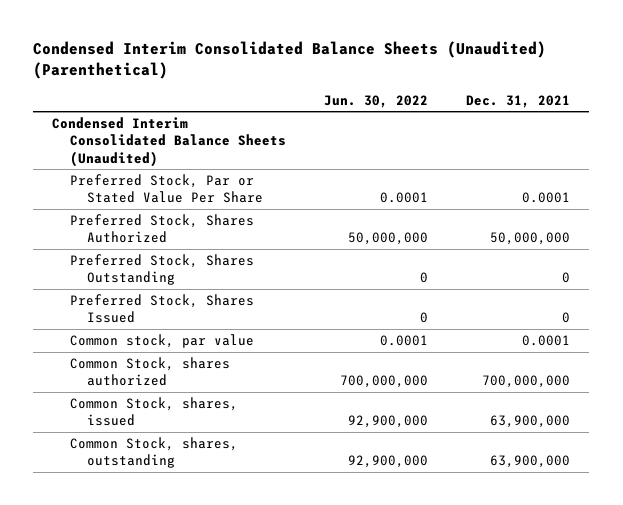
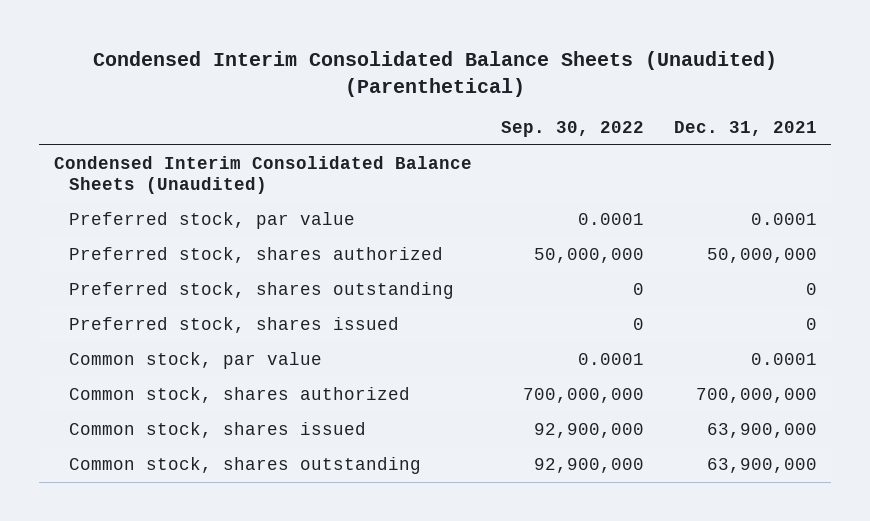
- | Jun. 30, 2022 | Dec. 31, 2021
+ | Sep. 30, 2022 | Dec. 31, 2021
- Preferred Stock, Par or Stated Value Per Share | 0.0001 | 0.0001
- Preferred Stock, Shares Authorized | 50,000,000 | 50,000,000
- Preferred Stock, Shares Outstanding | 0 | 0
- Preferred Stock, Shares Issued | 0 | 0
+ Preferred stock, par value | 0.0001 | 0.0001
+ Preferred stock, shares authorized | 50,000,000 | 50,000,000
+ Preferred stock, shares outstanding | 0 | 0
+ Preferred stock, shares issued | 0 | 0
- Common Stock, shares authorized | 700,000,000 | 700,000,000
- Common Stock, shares, issued | 92,900,000 | 63,900,000
- Common Stock, shares, outstanding | 92,900,000 | 63,900,000
+ Common stock, shares authorized | 700,000,000 | 700,000,000
+ Common stock, shares issued | 92,900,000 | 63,900,000
+ Common stock, shares outstanding | 92,900,000 | 63,900,000

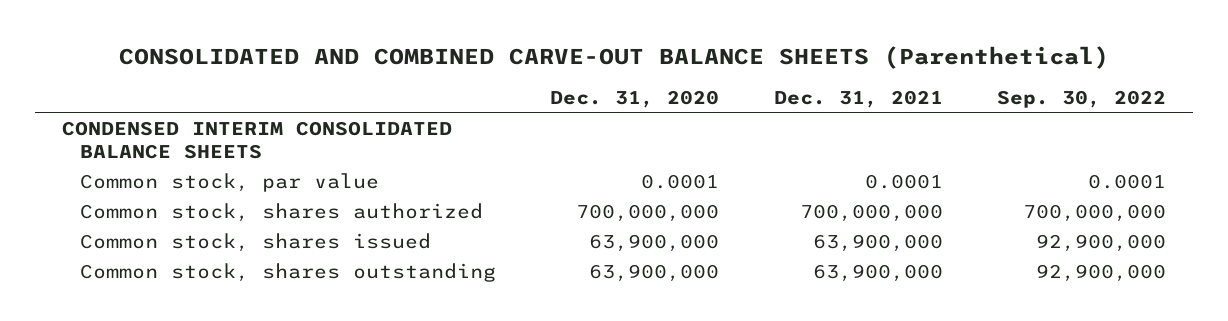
- Condensed Interim Consolidated Balance Sheets (Unaudited) (Parenthetical)
+ CONSOLIDATED AND COMBINED CARVE-OUT BALANCE SHEETS (Parenthetical)
- | Sep. 30, 2022 | Dec. 31, 2021
+ | Dec. 31, 2020 | Dec. 31, 2021 | Sep. 30, 2022
- Condensed Interim Consolidated Balance Sheets (Unaudited)
- Preferred stock, par value | 0.0001 | 0.0001
- Preferred stock, shares authorized | 50,000,000 | 50,000,000
- Preferred stock, shares outstanding | 0 | 0
- Preferred stock, shares issued | 0 | 0
+ CONDENSED INTERIM CONSOLIDATED BALANCE SHEETS

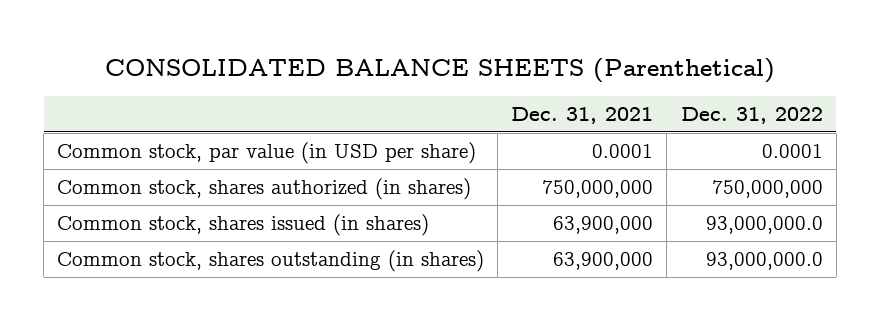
- CONSOLIDATED AND COMBINED CARVE-OUT BALANCE SHEETS (Parenthetical)
+ CONSOLIDATED BALANCE SHEETS (Parenthetical)
- | Dec. 31, 2020 | Dec. 31, 2021 | Sep. 30, 2022
+ | Dec. 31, 2021 | Dec. 31, 2022
- CONDENSED INTERIM CONSOLIDATED BALANCE SHEETS
- Common stock, par value | 0.0001 | 0.0001 | 0.0001
- Common stock, shares authorized | 700,000,000 | 700,000,000 | 700,000,000
- Common stock, shares issued | 63,900,000 | 63,900,000 | 92,900,000
- Common stock, shares outstanding | 63,900,000 | 63,900,000 | 92,900,000
+ Common stock, par value (in USD per share) | 0.0001 | 0.0001
+ Common stock, shares authorized (in shares) | 750,000,000 | 750,000,000
+ Common stock, shares issued (in shares) | 63,900,000 | 93,000,000.0
+ Common stock, shares outstanding (in shares) | 63,900,000 | 93,000,000.0

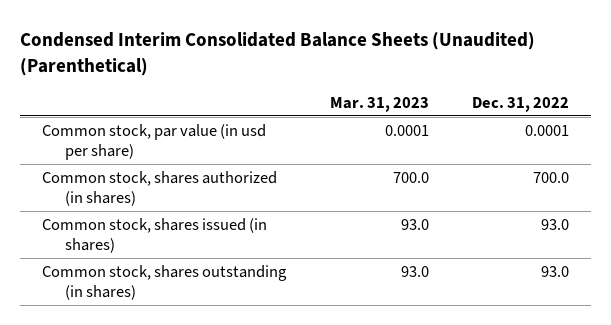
- CONSOLIDATED BALANCE SHEETS (Parenthetical)
+ Condensed Interim Consolidated Balance Sheets (Unaudited) (Parenthetical)
- | Dec. 31, 2021 | Dec. 31, 2022
+ | Mar. 31, 2023 | Dec. 31, 2022
- Common stock, par value (in USD per share) | 0.0001 | 0.0001
- Common stock, shares authorized (in shares) | 750,000,000 | 750,000,000
- Common stock, shares issued (in shares) | 63,900,000 | 93,000,000.0
- Common stock, shares outstanding (in shares) | 63,900,000 | 93,000,000.0
+ Common stock, par value (in usd per share) | 0.0001 | 0.0001
+ Common stock, shares authorized (in shares) | 700.0 | 700.0
+ Common stock, shares issued (in shares) | 93.0 | 93.0
+ Common stock, shares outstanding (in shares) | 93.0 | 93.0

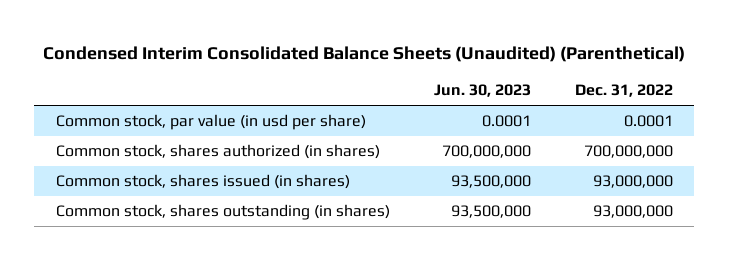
- | Mar. 31, 2023 | Dec. 31, 2022
+ | Jun. 30, 2023 | Dec. 31, 2022
- Common stock, shares authorized (in shares) | 700.0 | 700.0
- Common stock, shares issued (in shares) | 93.0 | 93.0
- Common stock, shares outstanding (in shares) | 93.0 | 93.0
+ Common stock, shares authorized (in shares) | 700,000,000 | 700,000,000
+ Common stock, shares issued (in shares) | 93,500,000 | 93,000,000
+ Common stock, shares outstanding (in shares) | 93,500,000 | 93,000,000

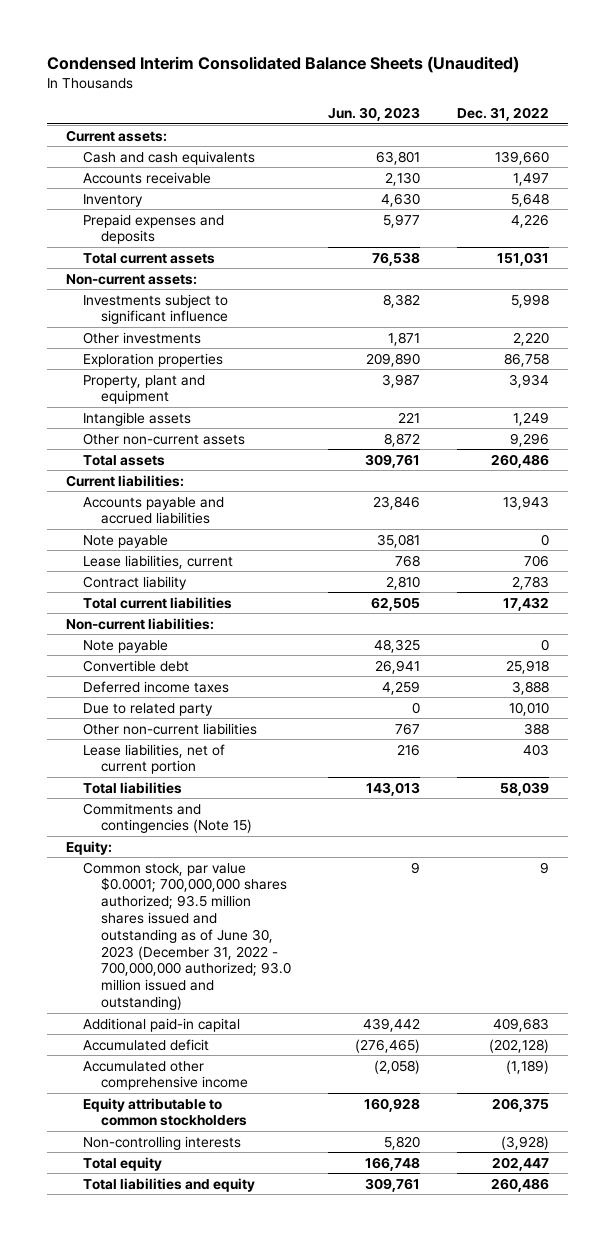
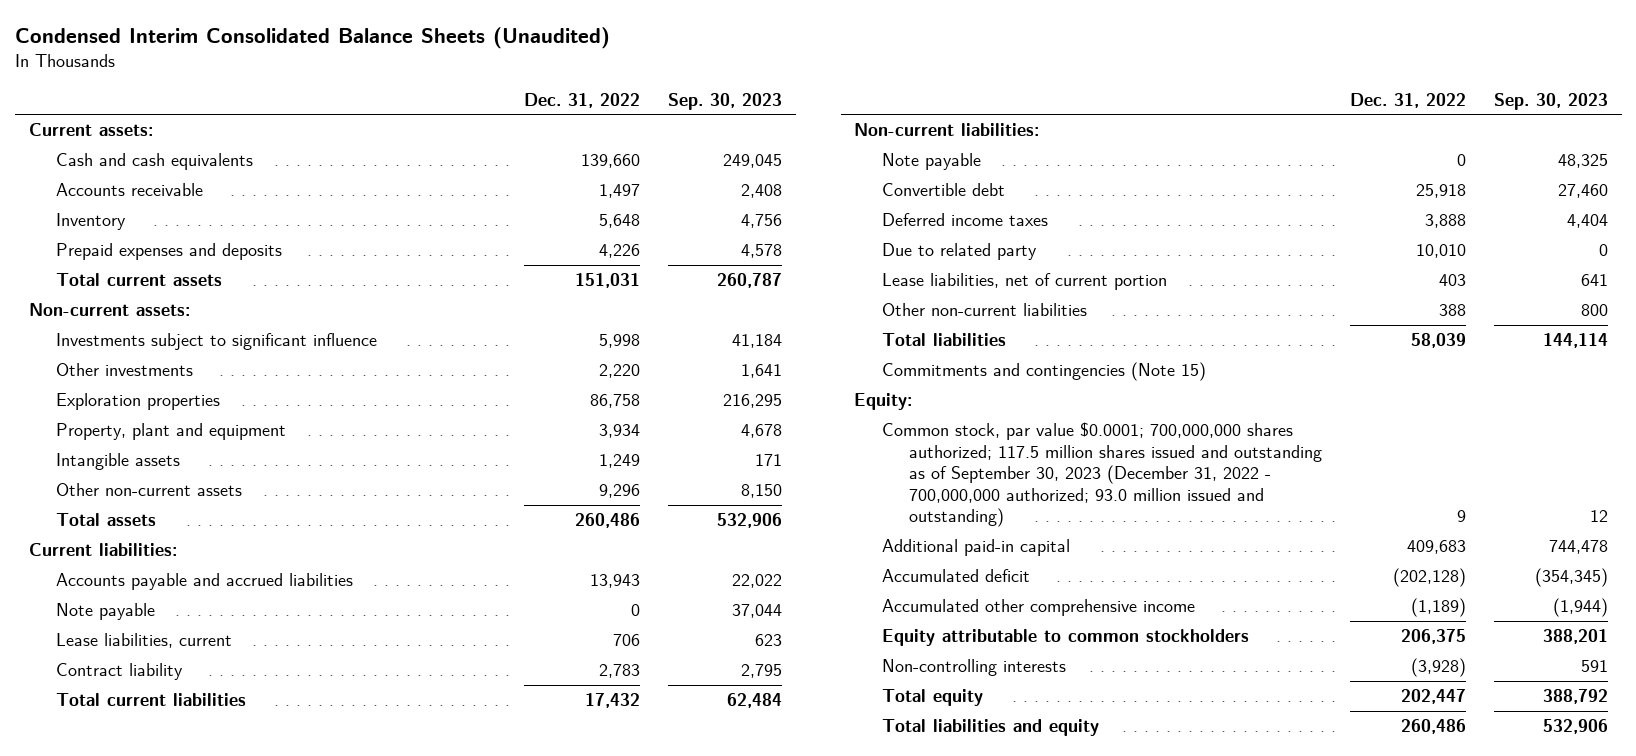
- | Jun. 30, 2023 | Dec. 31, 2022
+ | Dec. 31, 2022 | Sep. 30, 2023
moved down: Other non-current liabilities | 388 | 800
- Common stock, par value $0.0001; 700,000,000 shares authorized; 93.5 million shares issued and outstanding as of June 30, 2023 (December 31, 2022 - 700,000,000 authorized; 93.0 million issued and outstanding) | 9 | 9
+ Common stock, par value $0.0001; 700,000,000 shares authorized; 117.5 million shares issued and outstanding as of September 30, 2023 (December 31, 2022 - 700,000,000 authorized; 93.0 million issued and outstanding) | 9 | 12

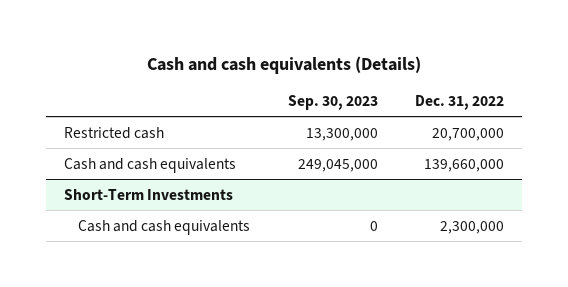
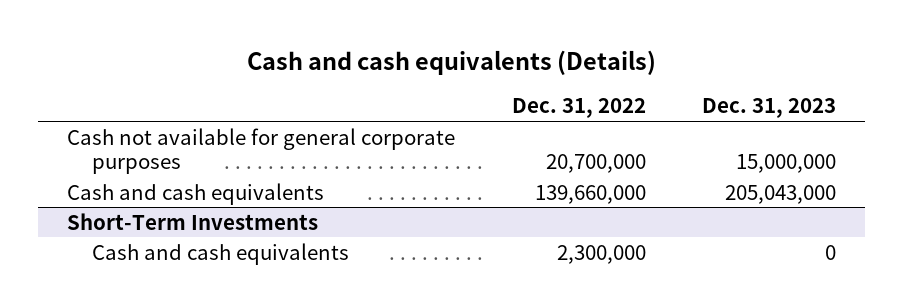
- | Sep. 30, 2023 | Dec. 31, 2022
+ | Dec. 31, 2022 | Dec. 31, 2023
- Restricted cash | 13,300,000 | 20,700,000
+ Cash not available for general corporate purposes | 20,700,000 | 15,000,000

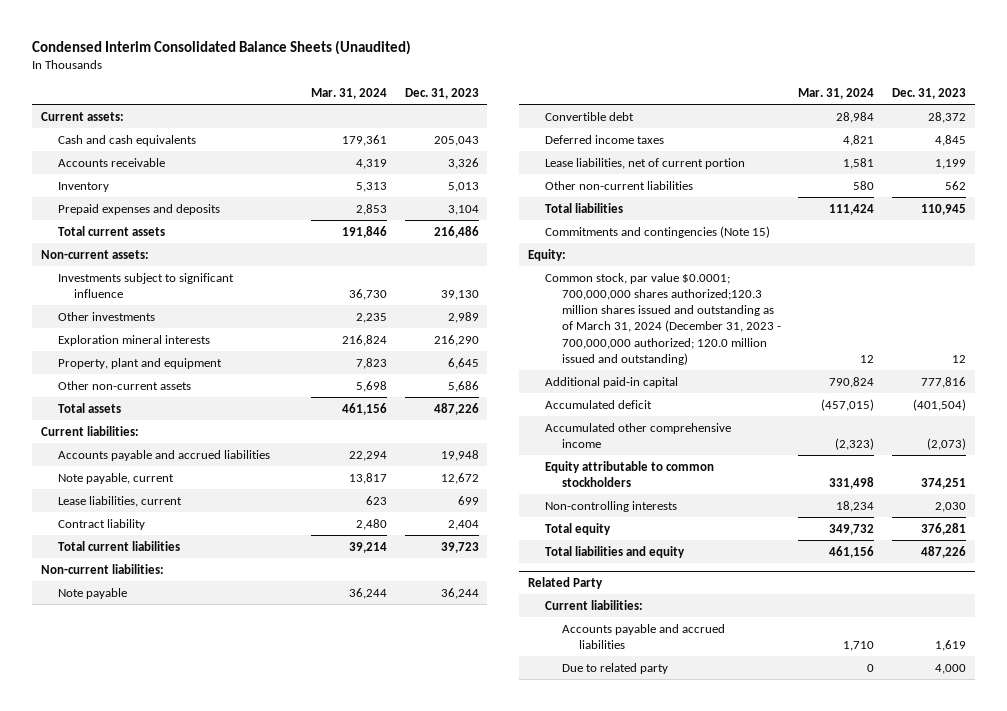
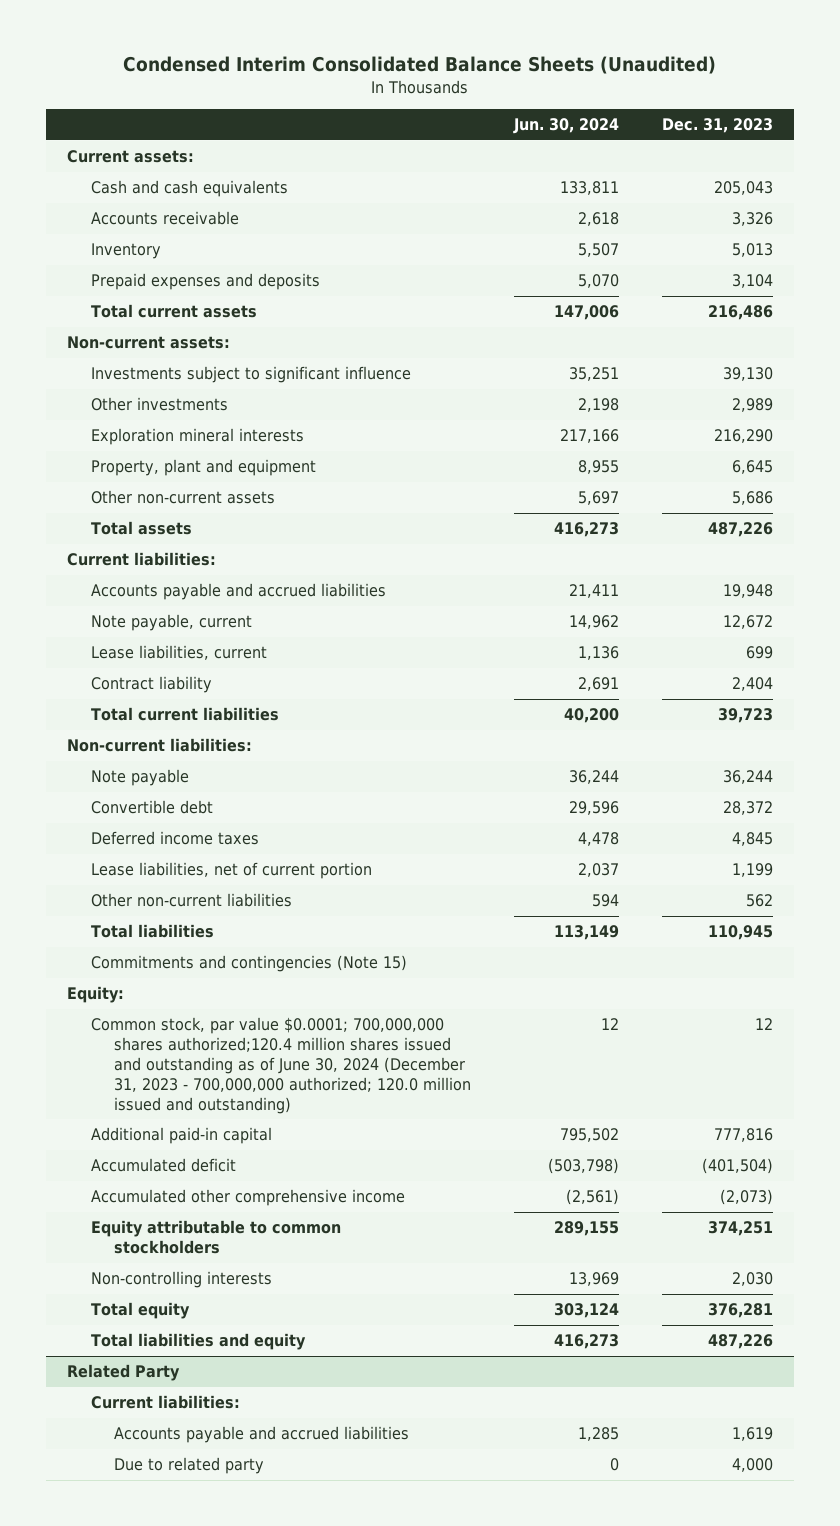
- | Mar. 31, 2024 | Dec. 31, 2023
+ | Jun. 30, 2024 | Dec. 31, 2023
- Common stock, par value $0.0001; 700,000,000 shares authorized;120.3 million shares issued and outstanding as of March 31, 2024 (December 31, 2023 - 700,000,000 authorized; 120.0 million issued and outstanding) | 12 | 12
+ Common stock, par value $0.0001; 700,000,000 shares authorized;120.4 million shares issued and outstanding as of June 30, 2024 (December 31, 2023 - 700,000,000 authorized; 120.0 million issued and outstanding) | 12 | 12

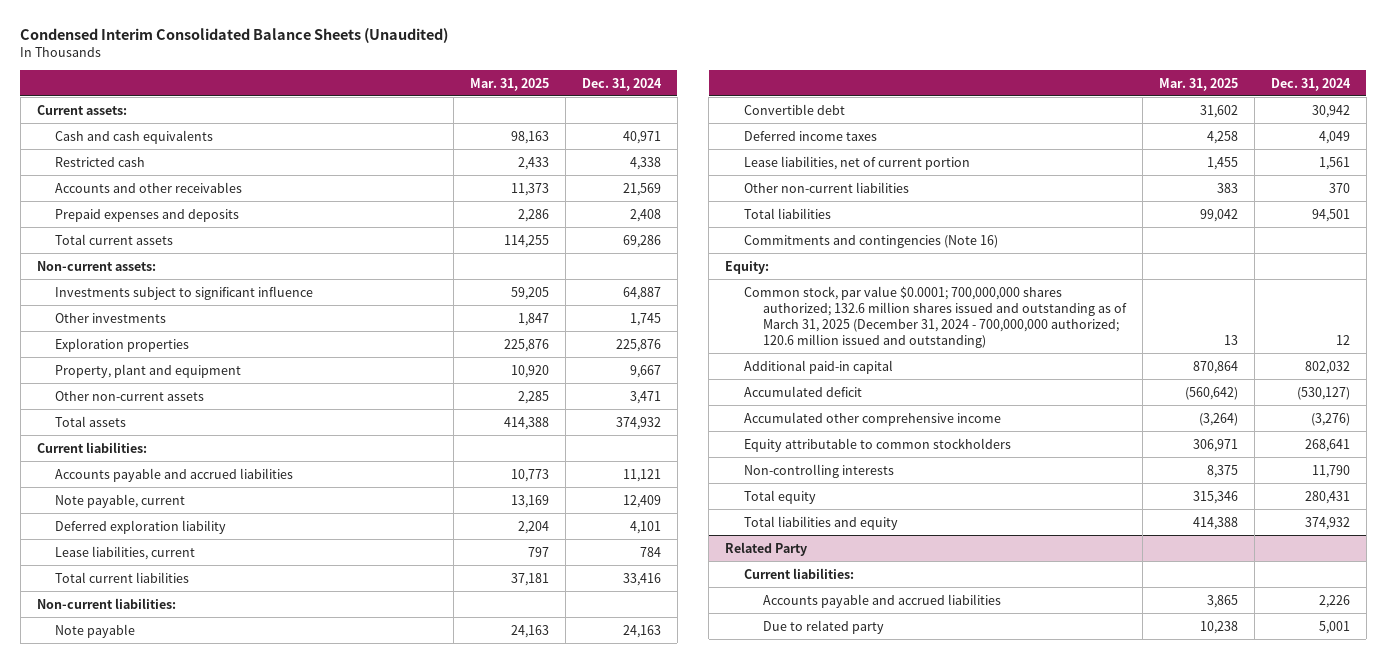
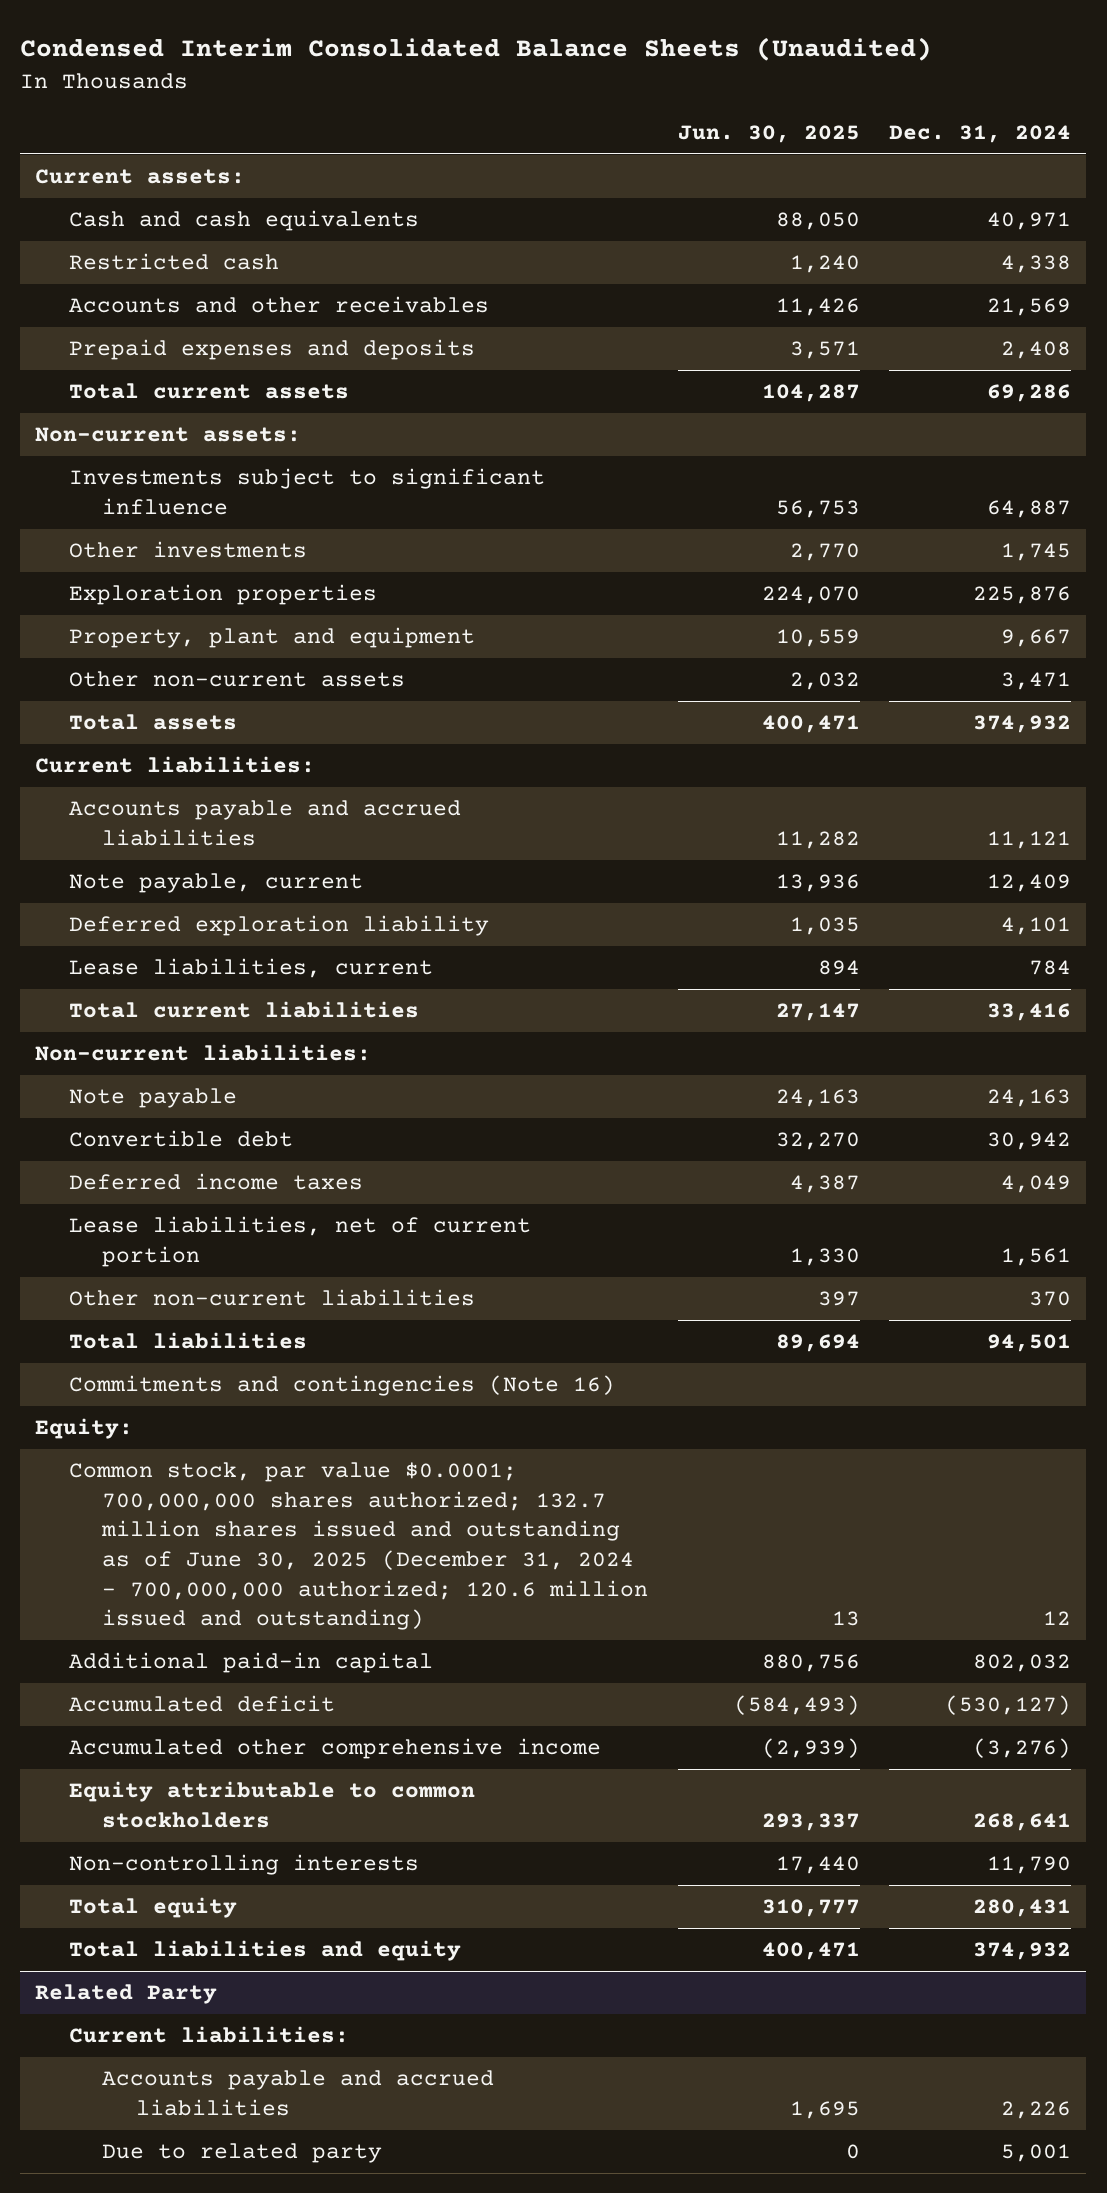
- | Mar. 31, 2025 | Dec. 31, 2024
+ | Jun. 30, 2025 | Dec. 31, 2024
- Common stock, par value $0.0001; 700,000,000 shares authorized; 132.6 million shares issued and outstanding as of March 31, 2025 (December 31, 2024 - 700,000,000 authorized; 120.6 million issued and outstanding) | 13 | 12
+ Common stock, par value $0.0001; 700,000,000 shares authorized; 132.7 million shares issued and outstanding as of June 30, 2025 (December 31, 2024 - 700,000,000 authorized; 120.6 million issued and outstanding) | 13 | 12

